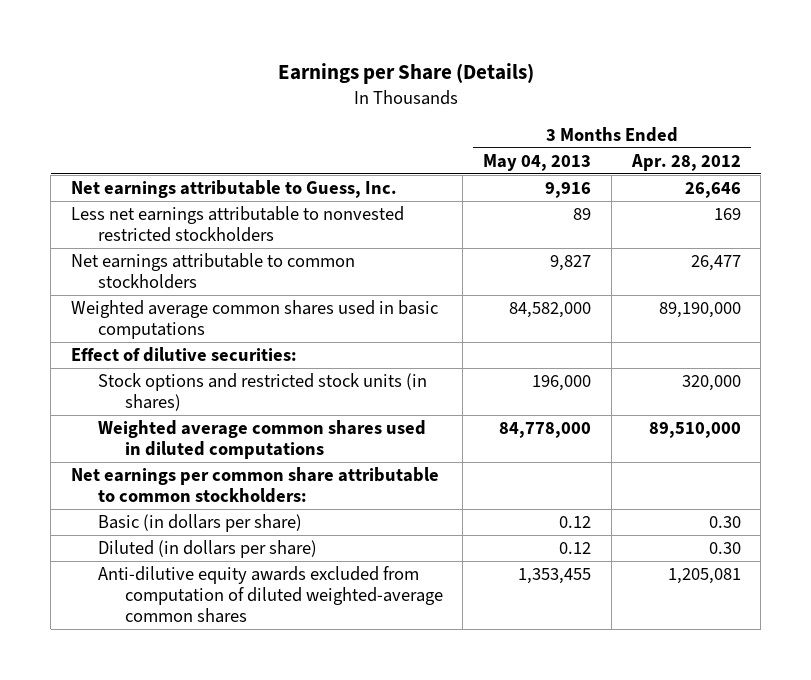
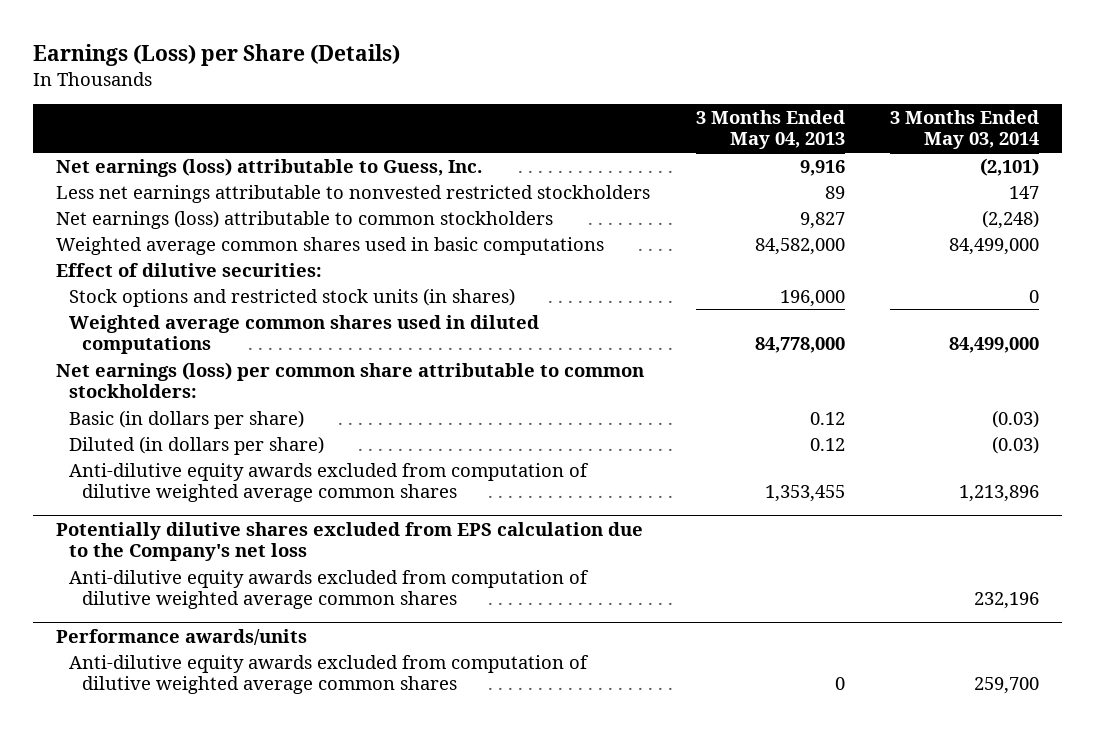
- Earnings per Share (Details)
+ Earnings (Loss) per Share (Details)
- | 3 Months Ended May 04, 2013 | 3 Months Ended Apr. 28, 2012
+ | 3 Months Ended May 04, 2013 | 3 Months Ended May 03, 2014
- Net earnings attributable to Guess, Inc. | 9,916 | 26,646
+ Net earnings (loss) attributable to Guess, Inc. | 9,916 | (2,101)
- Net earnings attributable to common stockholders | 9,827 | 26,477
+ Net earnings (loss) attributable to common stockholders | 9,827 | (2,248)
- Net earnings per common share attributable to common stockholders:
+ Net earnings (loss) per common share attributable to common stockholders:
- Anti-dilutive equity awards excluded from computation of diluted weighted-average common shares | 1,353,455 | 1,205,081
+ Anti-dilutive equity awards excluded from computation of dilutive weighted average common shares | 1,353,455 | 1,213,896
+ Potentially dilutive shares excluded from EPS calculation due to the Company's net loss
+ Anti-dilutive equity awards excluded from computation of dilutive weighted average common shares | | 232,196
+ Performance awards/units
+ Anti-dilutive equity awards excluded from computation of dilutive weighted average common shares | 0 | 259,700

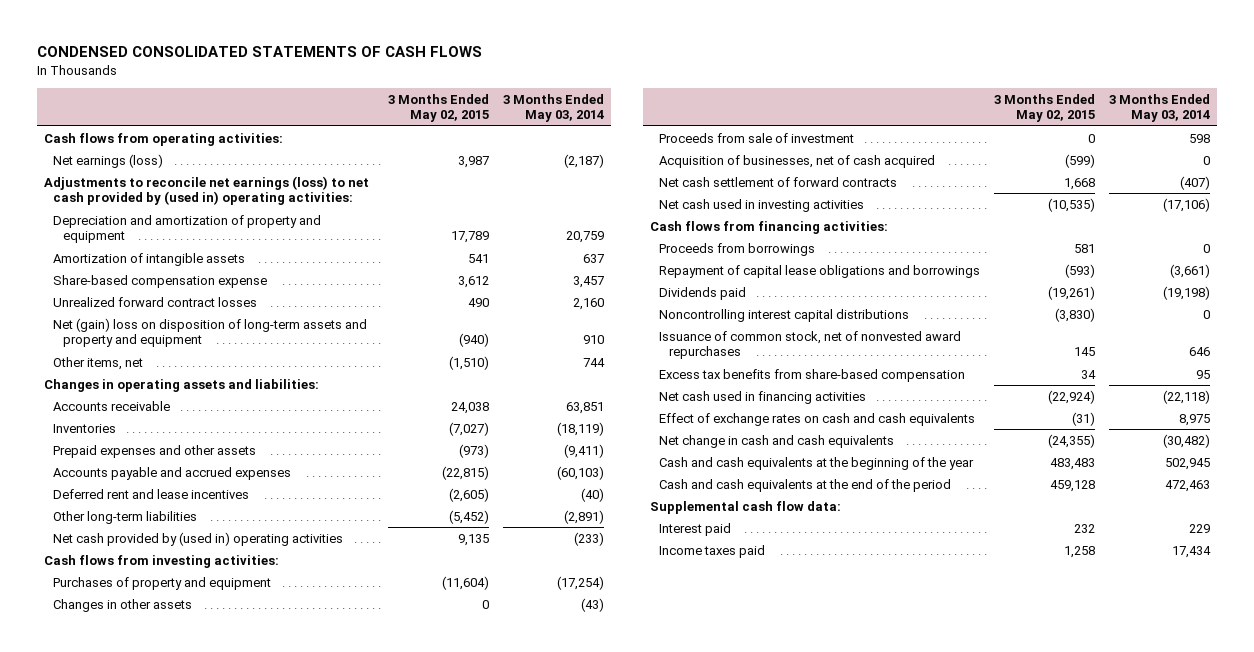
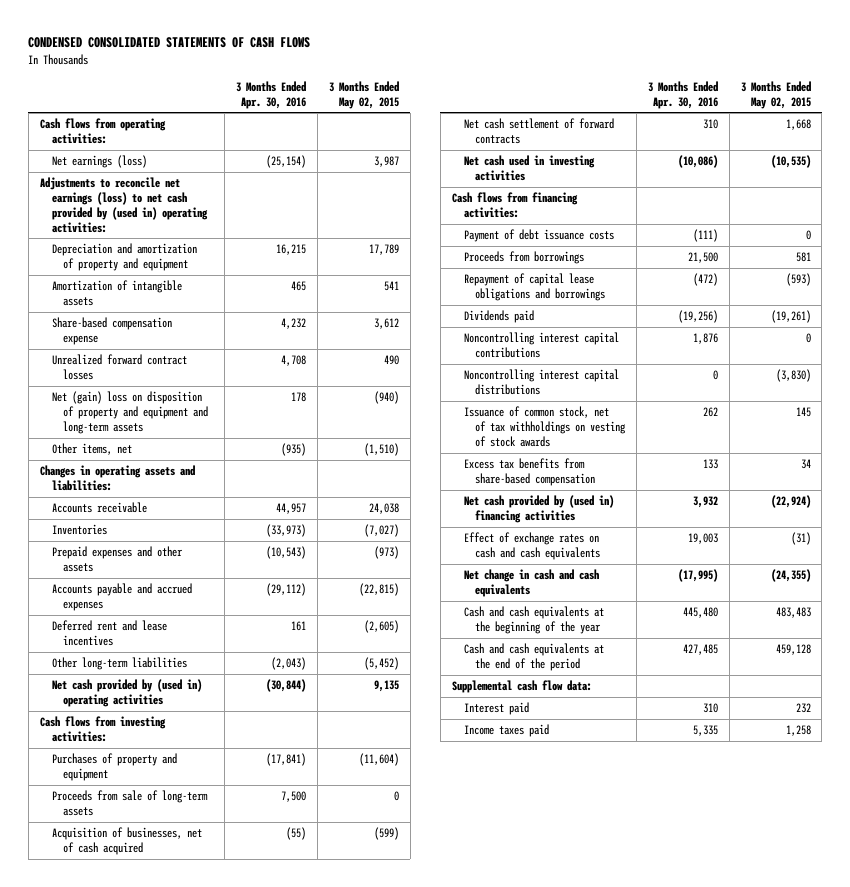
- | 3 Months Ended May 02, 2015 | 3 Months Ended May 03, 2014
+ | 3 Months Ended Apr. 30, 2016 | 3 Months Ended May 02, 2015
- Net (gain) loss on disposition of long-term assets and property and equipment | (940) | 910
+ Net (gain) loss on disposition of property and equipment and long-term assets | 178 | (940)
- Changes in other assets | 0 | (43)
- Proceeds from sale of investment | 0 | 598
+ Proceeds from sale of long-term assets | 7,500 | 0
+ Payment of debt issuance costs | (111) | 0
+ Noncontrolling interest capital contributions | 1,876 | 0
- Issuance of common stock, net of nonvested award repurchases | 145 | 646
+ Issuance of common stock, net of tax withholdings on vesting of stock awards | 262 | 145
- Net cash used in financing activities | (22,924) | (22,118)
+ Net cash provided by (used in) financing activities | 3,932 | (22,924)

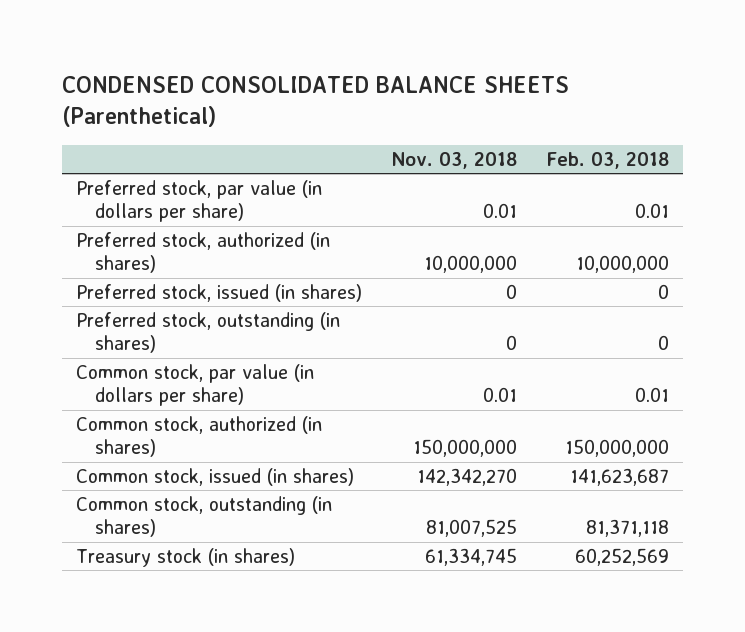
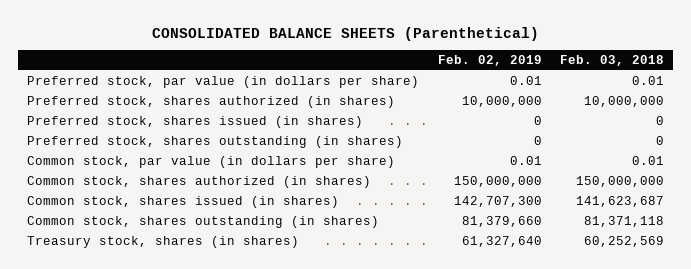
- CONDENSED CONSOLIDATED BALANCE SHEETS (Parenthetical)
+ CONSOLIDATED BALANCE SHEETS (Parenthetical)
- | Nov. 03, 2018 | Feb. 03, 2018
+ | Feb. 02, 2019 | Feb. 03, 2018
- Preferred stock, authorized (in shares) | 10,000,000 | 10,000,000
- Preferred stock, issued (in shares) | 0 | 0
- Preferred stock, outstanding (in shares) | 0 | 0
+ Preferred stock, shares authorized (in shares) | 10,000,000 | 10,000,000
+ Preferred stock, shares issued (in shares) | 0 | 0
+ Preferred stock, shares outstanding (in shares) | 0 | 0
- Common stock, authorized (in shares) | 150,000,000 | 150,000,000
- Common stock, issued (in shares) | 142,342,270 | 141,623,687
- Common stock, outstanding (in shares) | 81,007,525 | 81,371,118
- Treasury stock (in shares) | 61,334,745 | 60,252,569
+ Common stock, shares authorized (in shares) | 150,000,000 | 150,000,000
+ Common stock, shares issued (in shares) | 142,707,300 | 141,623,687
+ Common stock, shares outstanding (in shares) | 81,379,660 | 81,371,118
+ Treasury stock, shares (in shares) | 61,327,640 | 60,252,569

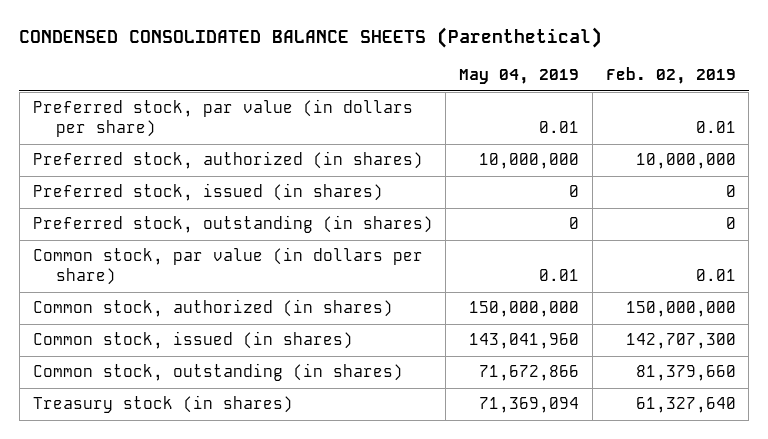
- CONSOLIDATED BALANCE SHEETS (Parenthetical)
+ CONDENSED CONSOLIDATED BALANCE SHEETS (Parenthetical)
- | Feb. 02, 2019 | Feb. 03, 2018
+ | May 04, 2019 | Feb. 02, 2019
- Preferred stock, shares authorized (in shares) | 10,000,000 | 10,000,000
- Preferred stock, shares issued (in shares) | 0 | 0
- Preferred stock, shares outstanding (in shares) | 0 | 0
+ Preferred stock, authorized (in shares) | 10,000,000 | 10,000,000
+ Preferred stock, issued (in shares) | 0 | 0
+ Preferred stock, outstanding (in shares) | 0 | 0
- Common stock, shares authorized (in shares) | 150,000,000 | 150,000,000
- Common stock, shares issued (in shares) | 142,707,300 | 141,623,687
- Common stock, shares outstanding (in shares) | 81,379,660 | 81,371,118
- Treasury stock, shares (in shares) | 61,327,640 | 60,252,569
+ Common stock, authorized (in shares) | 150,000,000 | 150,000,000
+ Common stock, issued (in shares) | 143,041,960 | 142,707,300
+ Common stock, outstanding (in shares) | 71,672,866 | 81,379,660
+ Treasury stock (in shares) | 71,369,094 | 61,327,640

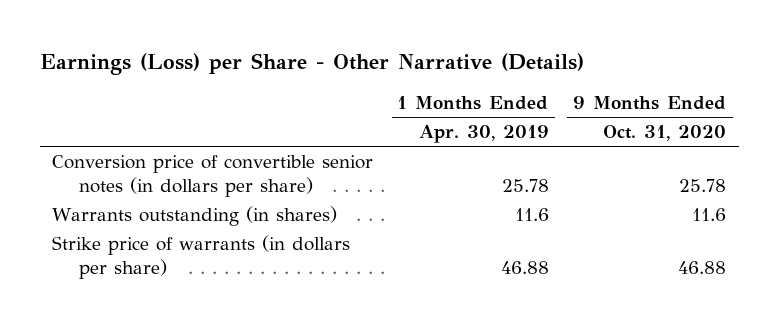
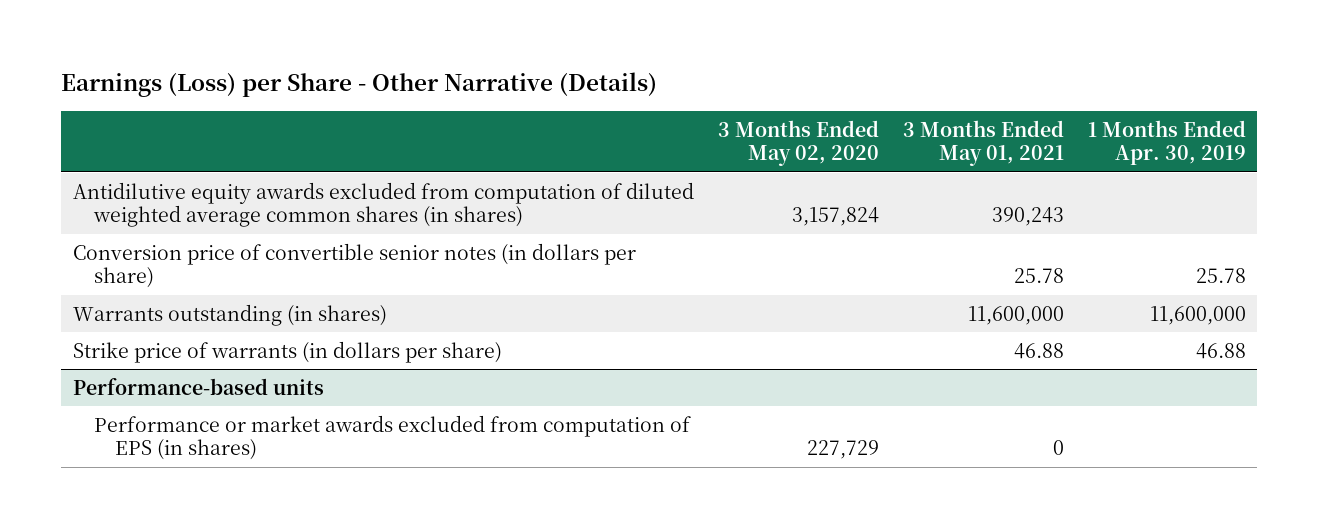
- | 1 Months Ended Apr. 30, 2019 | 9 Months Ended Oct. 31, 2020
+ | 3 Months Ended May 02, 2020 | 3 Months Ended May 01, 2021 | 1 Months Ended Apr. 30, 2019
+ Antidilutive equity awards excluded from computation of diluted weighted average common shares (in shares) | 3,157,824 | 390,243 |
- Warrants outstanding (in shares) | 11.6 | 11.6
+ Warrants outstanding (in shares) | | 11,600,000 | 11,600,000
+ Performance-based units
+ Performance or market awards excluded from computation of EPS (in shares) | 227,729 | 0 |

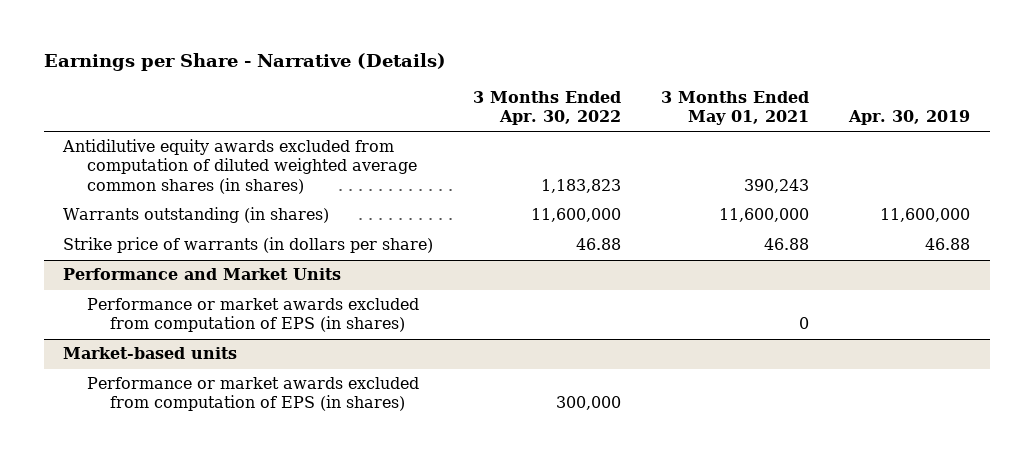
- Earnings (Loss) per Share - Other Narrative (Details)
+ Earnings per Share - Narrative (Details)
- | 3 Months Ended May 02, 2020 | 3 Months Ended May 01, 2021 | 1 Months Ended Apr. 30, 2019
+ | 3 Months Ended Apr. 30, 2022 | 3 Months Ended May 01, 2021 | Apr. 30, 2019
- Conversion price of convertible senior notes (in dollars per share) | | 25.78 | 25.78
- Performance-based units
+ Performance and Market Units
+ Market-based units
+ Performance or market awards excluded from computation of EPS (in shares) | 300,000 | |

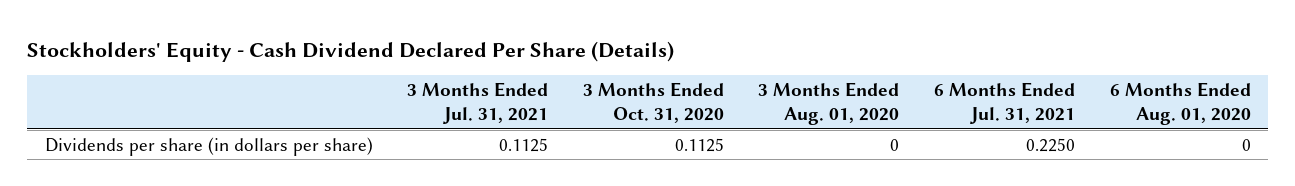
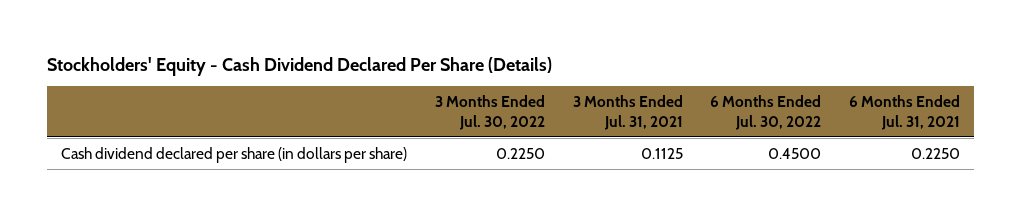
- | 3 Months Ended Jul. 31, 2021 | 3 Months Ended Oct. 31, 2020 | 3 Months Ended Aug. 01, 2020 | 6 Months Ended Jul. 31, 2021 | 6 Months Ended Aug. 01, 2020
+ | 3 Months Ended Jul. 30, 2022 | 3 Months Ended Jul. 31, 2021 | 6 Months Ended Jul. 30, 2022 | 6 Months Ended Jul. 31, 2021
- Dividends per share (in dollars per share) | 0.1125 | 0.1125 | 0 | 0.2250 | 0
+ Cash dividend declared per share (in dollars per share) | 0.2250 | 0.1125 | 0.4500 | 0.2250

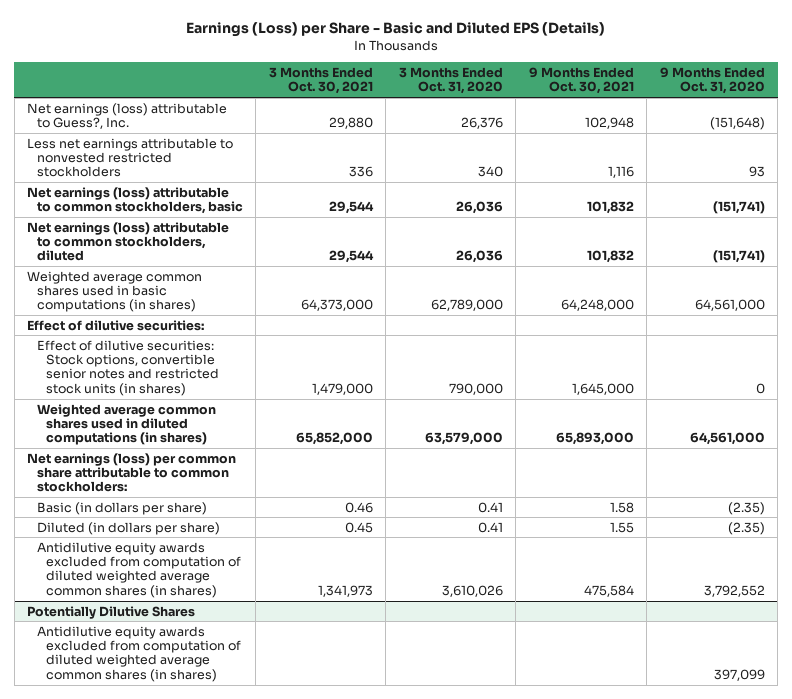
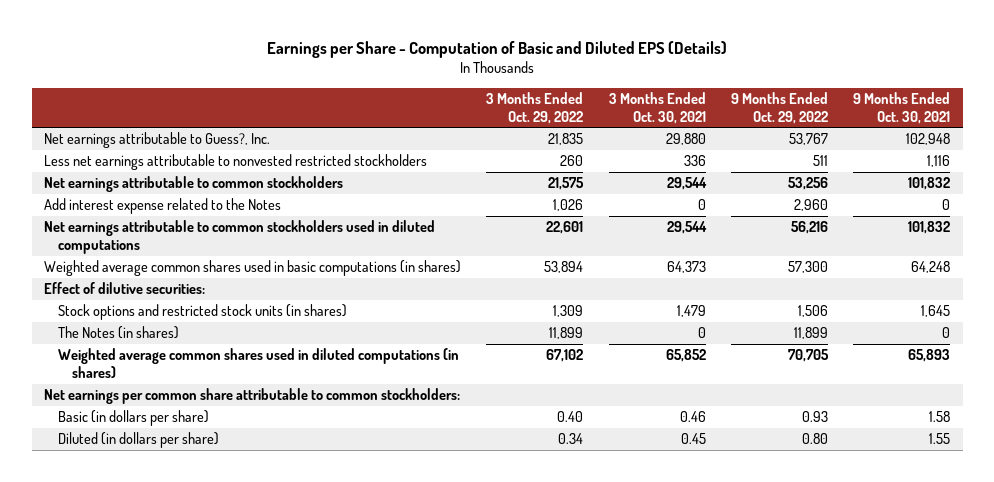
- Earnings (Loss) per Share - Basic and Diluted EPS (Details)
+ Earnings per Share - Computation of Basic and Diluted EPS (Details)
- | 3 Months Ended Oct. 30, 2021 | 3 Months Ended Oct. 31, 2020 | 9 Months Ended Oct. 30, 2021 | 9 Months Ended Oct. 31, 2020
+ | 3 Months Ended Oct. 29, 2022 | 3 Months Ended Oct. 30, 2021 | 9 Months Ended Oct. 29, 2022 | 9 Months Ended Oct. 30, 2021
- Net earnings (loss) attributable to Guess?, Inc. | 29,880 | 26,376 | 102,948 | (151,648)
+ Net earnings attributable to Guess?, Inc. | 21,835 | 29,880 | 53,767 | 102,948
- Net earnings (loss) attributable to common stockholders, basic | 29,544 | 26,036 | 101,832 | (151,741)
- Net earnings (loss) attributable to common stockholders, diluted | 29,544 | 26,036 | 101,832 | (151,741)
- Weighted average common shares used in basic computations (in shares) | 64,373,000 | 62,789,000 | 64,248,000 | 64,561,000
+ Net earnings attributable to common stockholders | 21,575 | 29,544 | 53,256 | 101,832
+ Add interest expense related to the Notes | 1,026 | 0 | 2,960 | 0
+ Net earnings attributable to common stockholders used in diluted computations | 22,601 | 29,544 | 56,216 | 101,832
+ Weighted average common shares used in basic computations (in shares) | 53,894 | 64,373 | 57,300 | 64,248
- Effect of dilutive securities: Stock options, convertible senior notes and restricted stock units (in shares) | 1,479,000 | 790,000 | 1,645,000 | 0
- Weighted average common shares used in diluted computations (in shares) | 65,852,000 | 63,579,000 | 65,893,000 | 64,561,000
- Net earnings (loss) per common share attributable to common stockholders:
+ Stock options and restricted stock units (in shares) | 1,309 | 1,479 | 1,506 | 1,645
+ The Notes (in shares) | 11,899 | 0 | 11,899 | 0
+ Weighted average common shares used in diluted computations (in shares) | 67,102 | 65,852 | 70,705 | 65,893
+ Net earnings per common share attributable to common stockholders:
- Antidilutive equity awards excluded from computation of diluted weighted average common shares (in shares) | 1,341,973 | 3,610,026 | 475,584 | 3,792,552
- Potentially Dilutive Shares
- Antidilutive equity awards excluded from computation of diluted weighted average common shares (in shares) | | | | 397,099

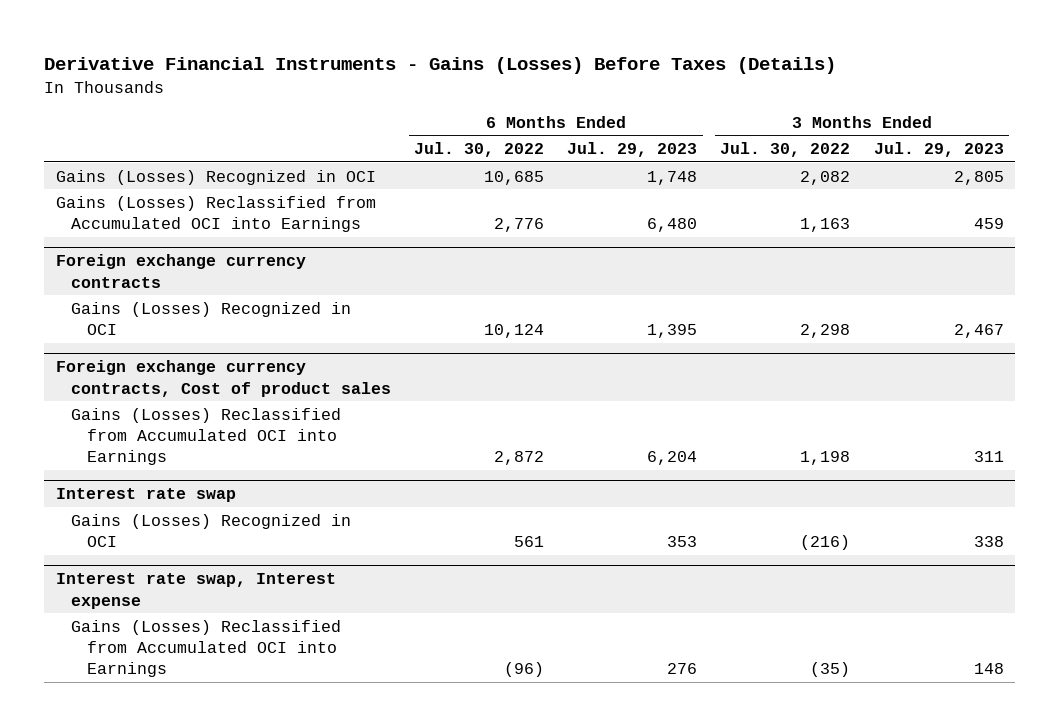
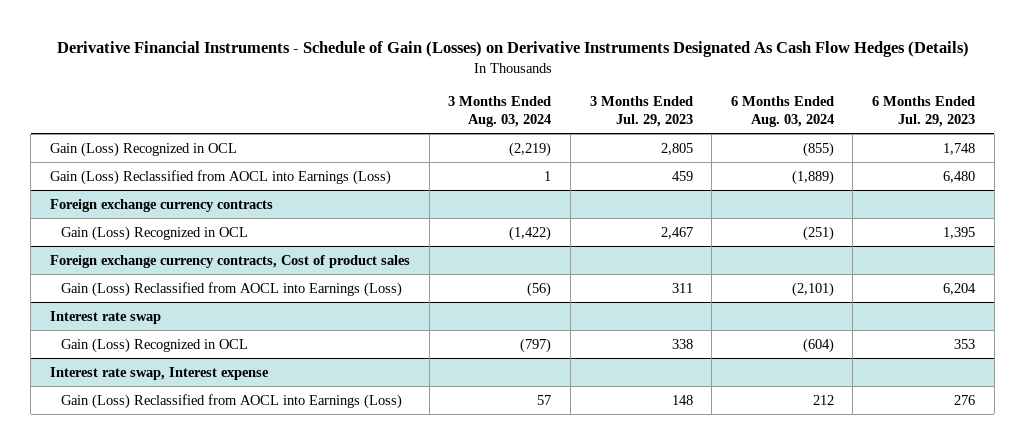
- Derivative Financial Instruments - Gains (Losses) Before Taxes (Details)
+ Derivative Financial Instruments - Schedule of Gain (Losses) on Derivative Instruments Designated As Cash Flow Hedges (Details)
- | 6 Months Ended Jul. 30, 2022 | 6 Months Ended Jul. 29, 2023 | 3 Months Ended Jul. 30, 2022 | 3 Months Ended Jul. 29, 2023
+ | 3 Months Ended Aug. 03, 2024 | 3 Months Ended Jul. 29, 2023 | 6 Months Ended Aug. 03, 2024 | 6 Months Ended Jul. 29, 2023
- Gains (Losses) Recognized in OCI | 10,685 | 1,748 | 2,082 | 2,805
- Gains (Losses) Reclassified from Accumulated OCI into Earnings | 2,776 | 6,480 | 1,163 | 459
+ Gain (Loss) Recognized in OCL | (2,219) | 2,805 | (855) | 1,748
+ Gain (Loss) Reclassified from AOCL into Earnings (Loss) | 1 | 459 | (1,889) | 6,480
@ Foreign exchange currency contracts
- Gains (Losses) Recognized in OCI | 10,124 | 1,395 | 2,298 | 2,467
+ Gain (Loss) Recognized in OCL | (1,422) | 2,467 | (251) | 1,395
@ Foreign exchange currency contracts, Cost of product sales
- Gains (Losses) Reclassified from Accumulated OCI into Earnings | 2,872 | 6,204 | 1,198 | 311
+ Gain (Loss) Reclassified from AOCL into Earnings (Loss) | (56) | 311 | (2,101) | 6,204
@ Interest rate swap
- Gains (Losses) Recognized in OCI | 561 | 353 | (216) | 338
+ Gain (Loss) Recognized in OCL | (797) | 338 | (604) | 353
@ Interest rate swap, Interest expense
- Gains (Losses) Reclassified from Accumulated OCI into Earnings | (96) | 276 | (35) | 148
+ Gain (Loss) Reclassified from AOCL into Earnings (Loss) | 57 | 148 | 212 | 276

